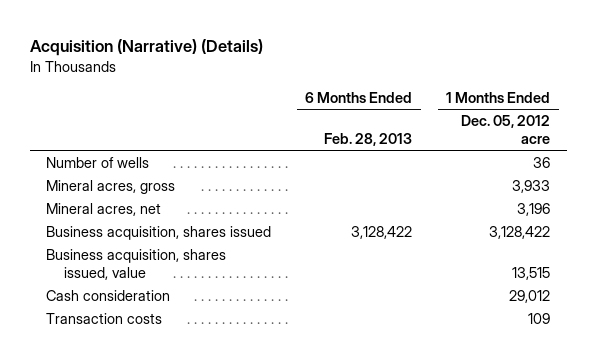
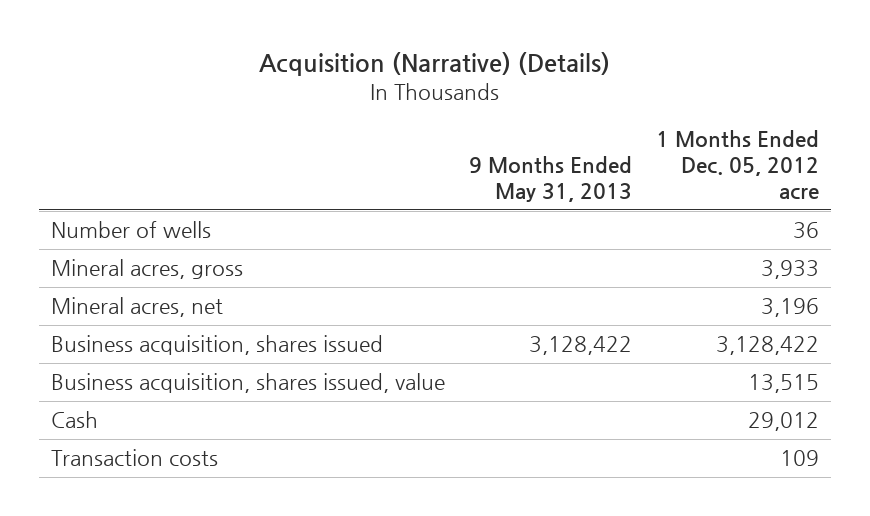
- | 6 Months Ended Feb. 28, 2013 | 1 Months Ended Dec. 05, 2012 acre
+ | 9 Months Ended May 31, 2013 | 1 Months Ended Dec. 05, 2012 acre
- Cash consideration | | 29,012
+ Cash | | 29,012

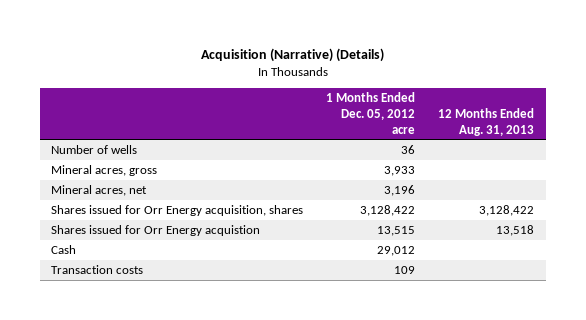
- | 9 Months Ended May 31, 2013 | 1 Months Ended Dec. 05, 2012 acre
+ | 1 Months Ended Dec. 05, 2012 acre | 12 Months Ended Aug. 31, 2013
- Business acquisition, shares issued | 3,128,422 | 3,128,422
- Business acquisition, shares issued, value | | 13,515
+ Shares issued for Orr Energy acquisition, shares | 3,128,422 | 3,128,422
+ Shares issued for Orr Energy acquistion | 13,515 | 13,518

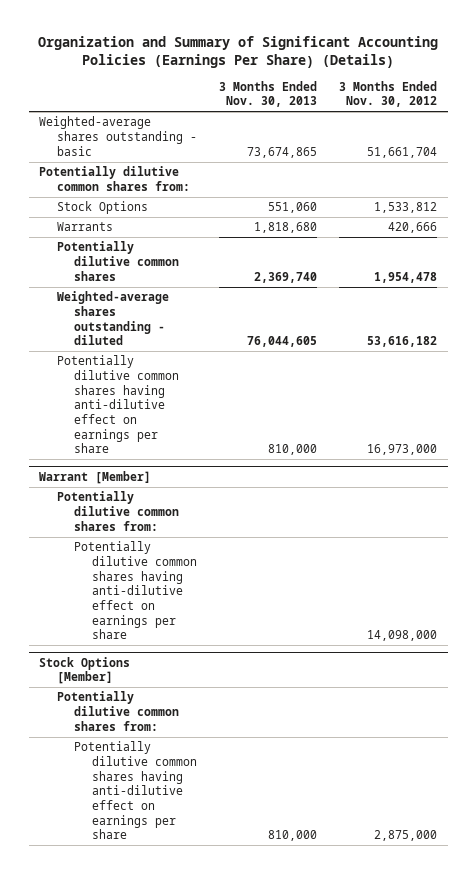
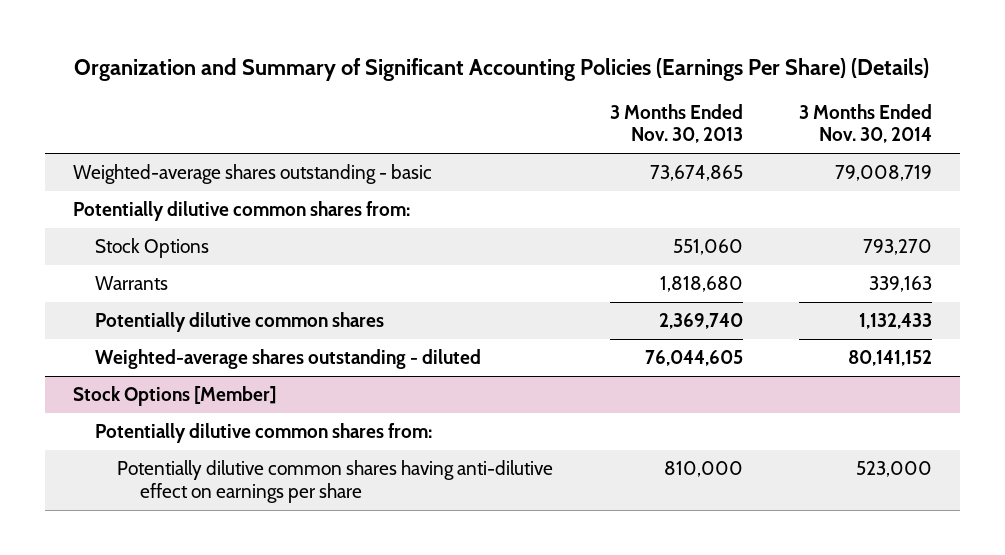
- | 3 Months Ended Nov. 30, 2013 | 3 Months Ended Nov. 30, 2012
+ | 3 Months Ended Nov. 30, 2013 | 3 Months Ended Nov. 30, 2014
- Potentially dilutive common shares having anti-dilutive effect on earnings per share | 810,000 | 16,973,000
- Warrant [Member]
- Potentially dilutive common shares from:
- Potentially dilutive common shares having anti-dilutive effect on earnings per share | | 14,098,000

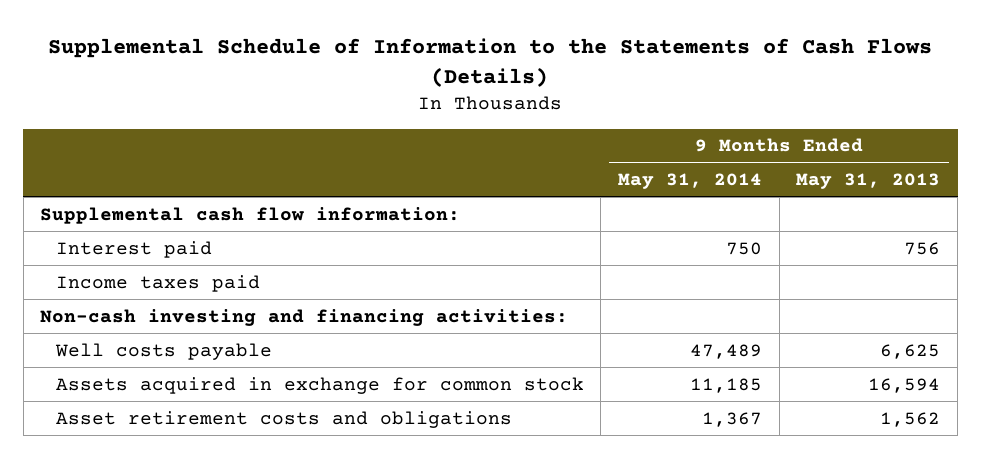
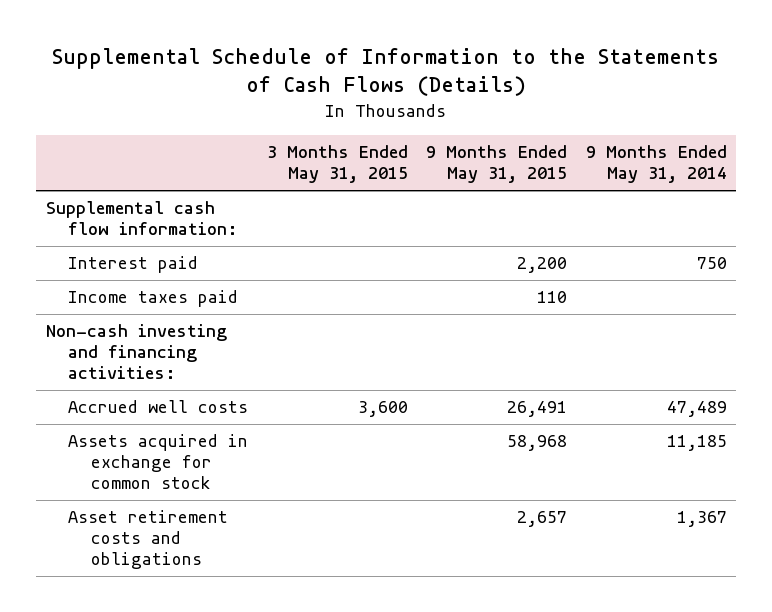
- | 9 Months Ended May 31, 2014 | 9 Months Ended May 31, 2013
+ | 3 Months Ended May 31, 2015 | 9 Months Ended May 31, 2015 | 9 Months Ended May 31, 2014
- Well costs payable | 47,489 | 6,625
+ Accrued well costs | 3,600 | 26,491 | 47,489

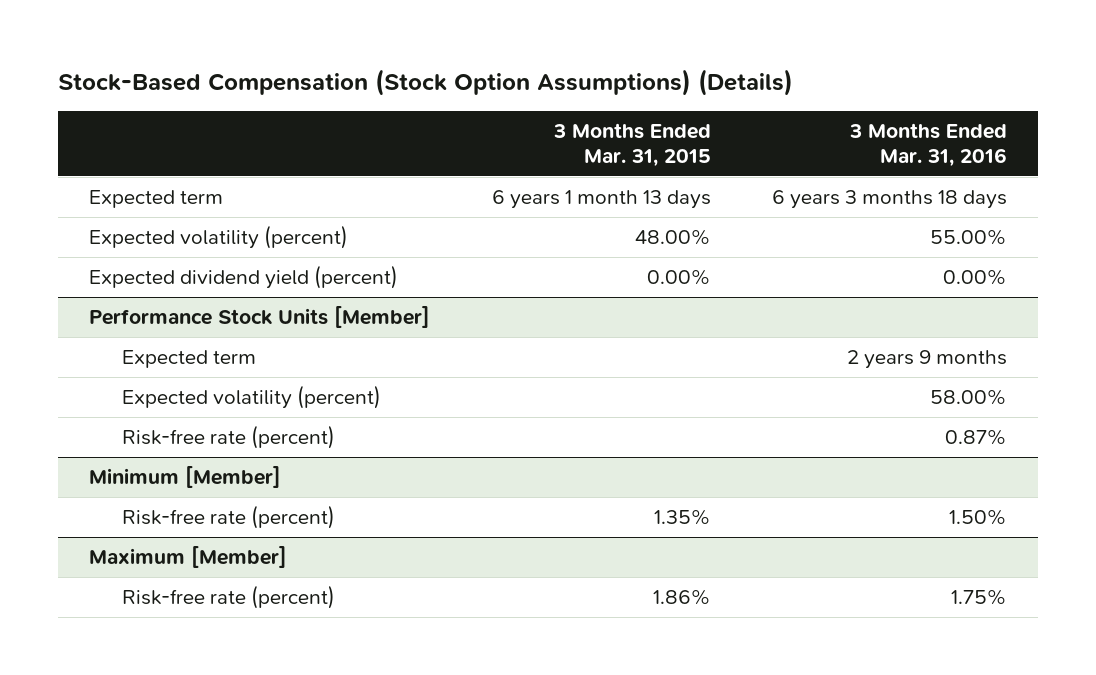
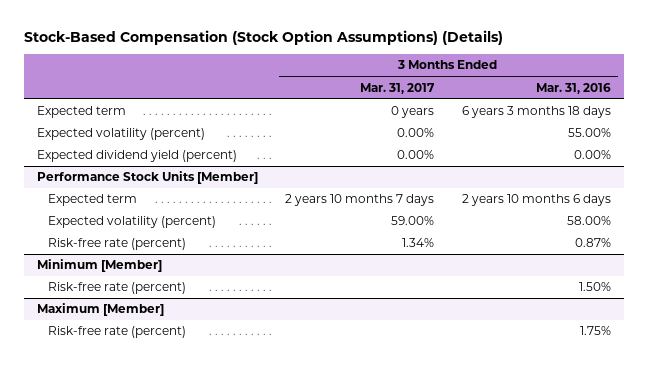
- | 3 Months Ended Mar. 31, 2015 | 3 Months Ended Mar. 31, 2016
+ | 3 Months Ended Mar. 31, 2017 | 3 Months Ended Mar. 31, 2016
@ Performance Stock Units [Member]
- Expected term | | 2 years 9 months
+ Expected term | 2 years 10 months 7 days | 2 years 10 months 6 days

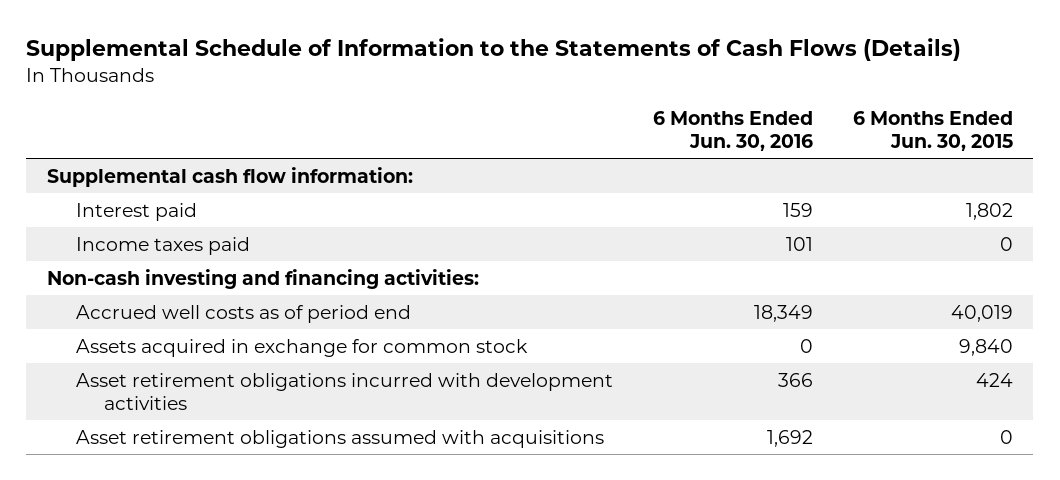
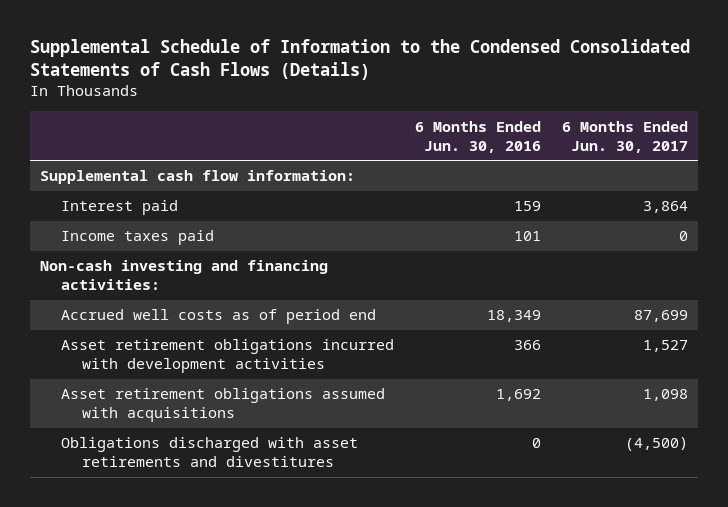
- Supplemental Schedule of Information to the Statements of Cash Flows (Details)
+ Supplemental Schedule of Information to the Condensed Consolidated Statements of Cash Flows (Details)
- | 6 Months Ended Jun. 30, 2016 | 6 Months Ended Jun. 30, 2015
+ | 6 Months Ended Jun. 30, 2016 | 6 Months Ended Jun. 30, 2017
- Assets acquired in exchange for common stock | 0 | 9,840
+ Obligations discharged with asset retirements and divestitures | 0 | (4,500)

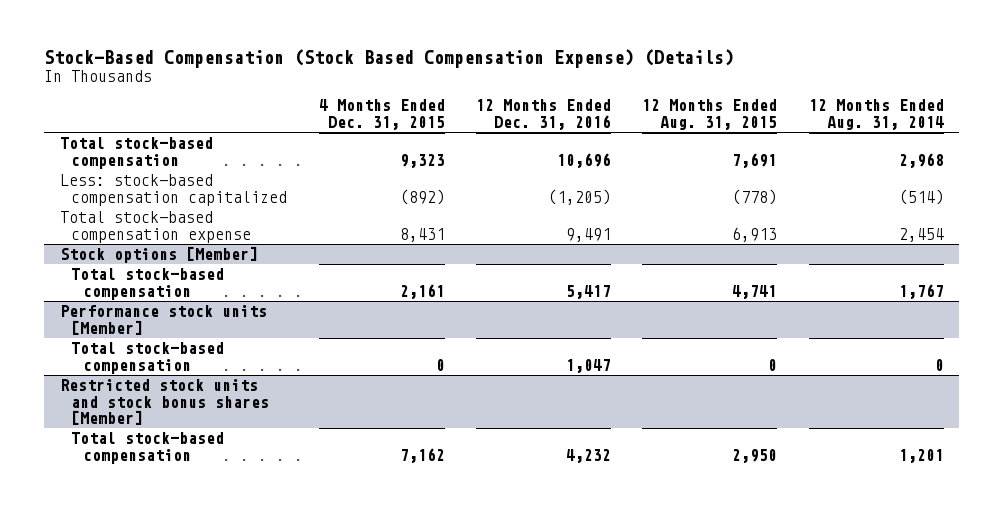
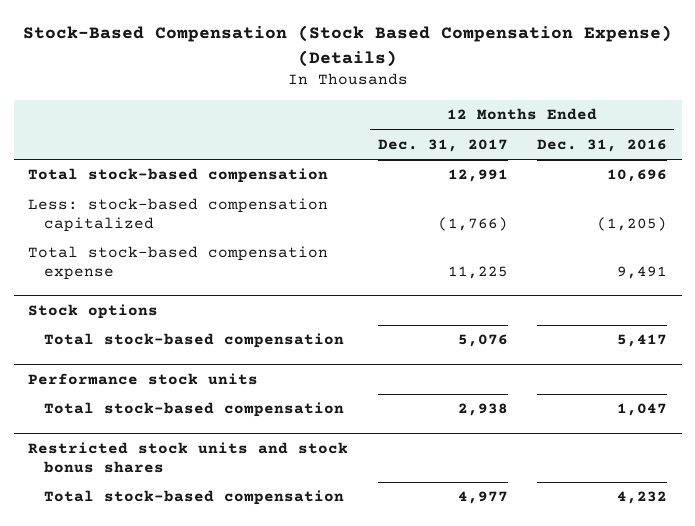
- | 4 Months Ended Dec. 31, 2015 | 12 Months Ended Dec. 31, 2016 | 12 Months Ended Aug. 31, 2015 | 12 Months Ended Aug. 31, 2014
+ | 12 Months Ended Dec. 31, 2017 | 12 Months Ended Dec. 31, 2016
- Stock options [Member]
+ Stock options
- Performance stock units [Member]
+ Performance stock units
- Restricted stock units and stock bonus shares [Member]
+ Restricted stock units and stock bonus shares

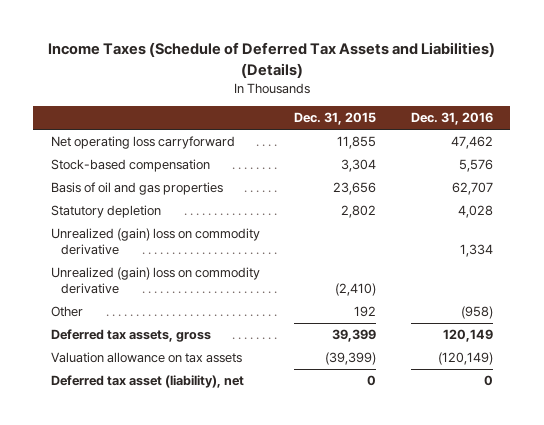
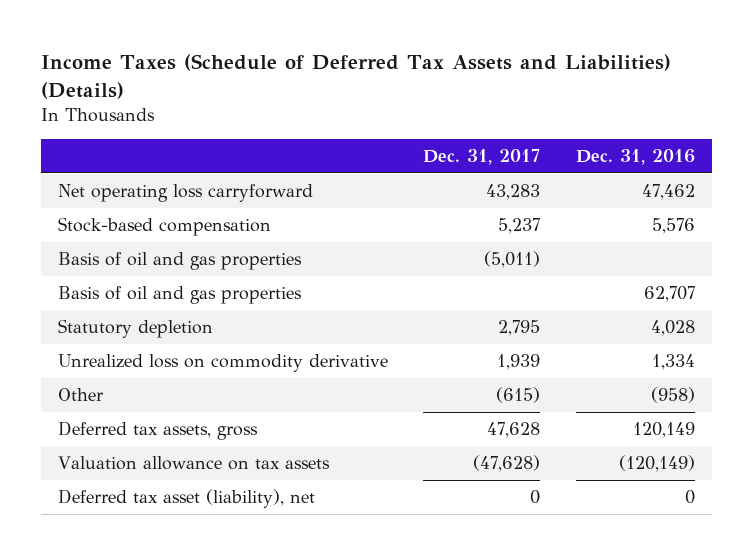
- | Dec. 31, 2015 | Dec. 31, 2016
+ | Dec. 31, 2017 | Dec. 31, 2016
+ Basis of oil and gas properties | (5,011) |
- Unrealized (gain) loss on commodity derivative | | 1,334
- Unrealized (gain) loss on commodity derivative | (2,410) |
+ Unrealized loss on commodity derivative | 1,939 | 1,334

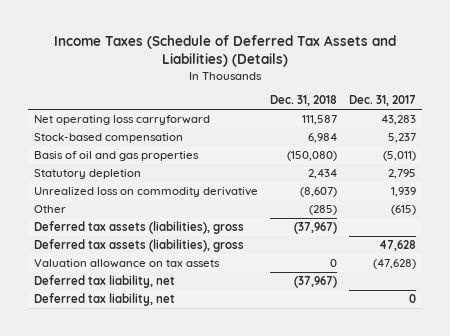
- | Dec. 31, 2017 | Dec. 31, 2016
+ | Dec. 31, 2018 | Dec. 31, 2017
- Basis of oil and gas properties | | 62,707
- Deferred tax assets, gross | 47,628 | 120,149
+ Deferred tax assets (liabilities), gross | (37,967) |
+ Deferred tax assets (liabilities), gross | | 47,628
- Deferred tax asset (liability), net | 0 | 0
+ Deferred tax liability, net | (37,967) |
+ Deferred tax liability, net | | 0

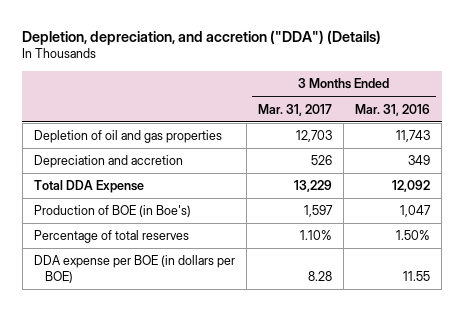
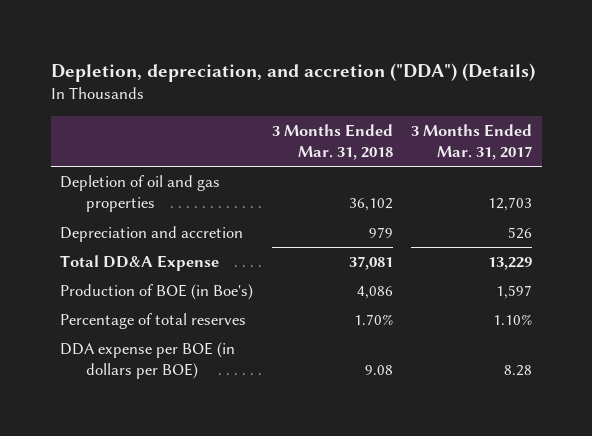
- | 3 Months Ended Mar. 31, 2017 | 3 Months Ended Mar. 31, 2016
+ | 3 Months Ended Mar. 31, 2018 | 3 Months Ended Mar. 31, 2017
- Total DDA Expense | 13,229 | 12,092
+ Total DD&A Expense | 37,081 | 13,229

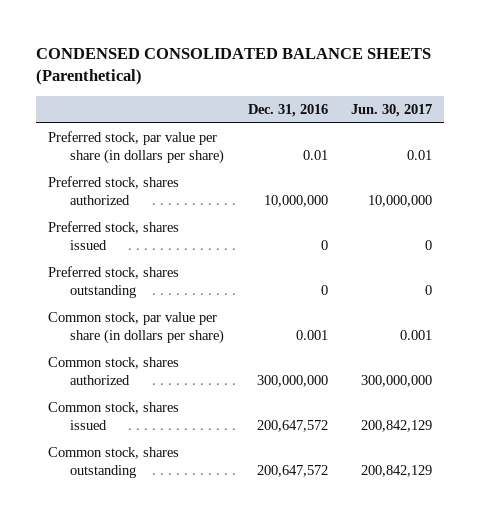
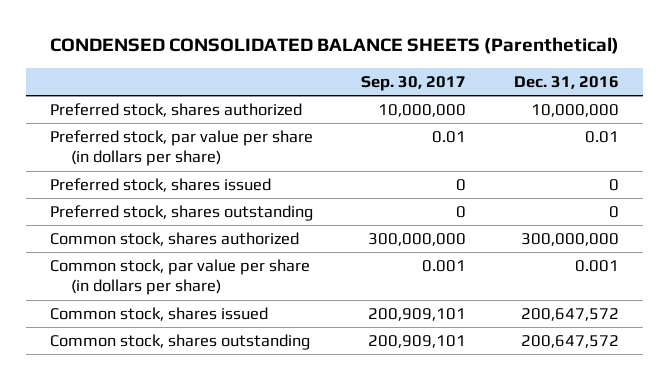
- | Dec. 31, 2016 | Jun. 30, 2017
+ | Sep. 30, 2017 | Dec. 31, 2016
moved down: Preferred stock, par value per share (in dollars per share) | 0.01 | 0.01
moved down: Common stock, par value per share (in dollars per share) | 0.001 | 0.001

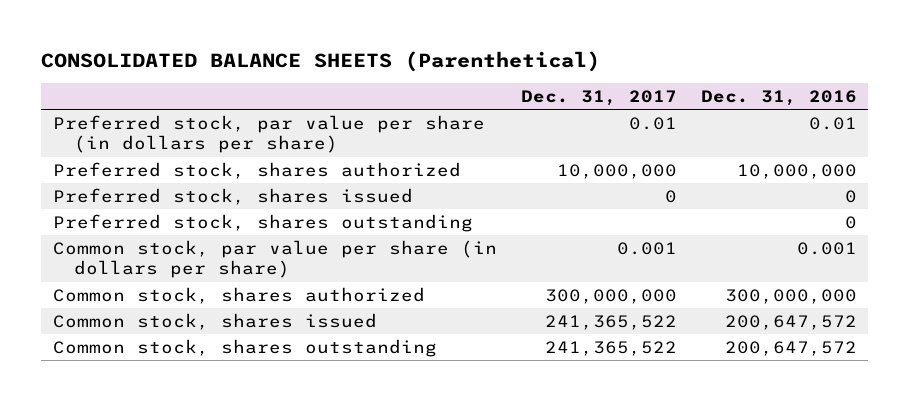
- CONDENSED CONSOLIDATED BALANCE SHEETS (Parenthetical)
+ CONSOLIDATED BALANCE SHEETS (Parenthetical)
- | Sep. 30, 2017 | Dec. 31, 2016
+ | Dec. 31, 2017 | Dec. 31, 2016
moved down: Preferred stock, shares authorized | 10,000,000 | 10,000,000
moved down: Common stock, shares authorized | 300,000,000 | 300,000,000

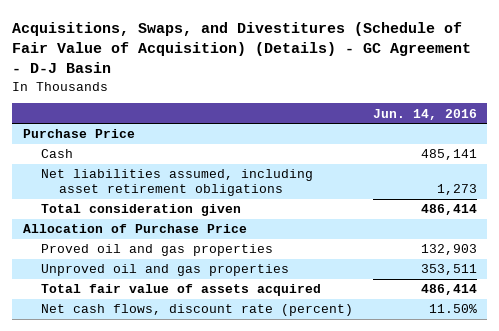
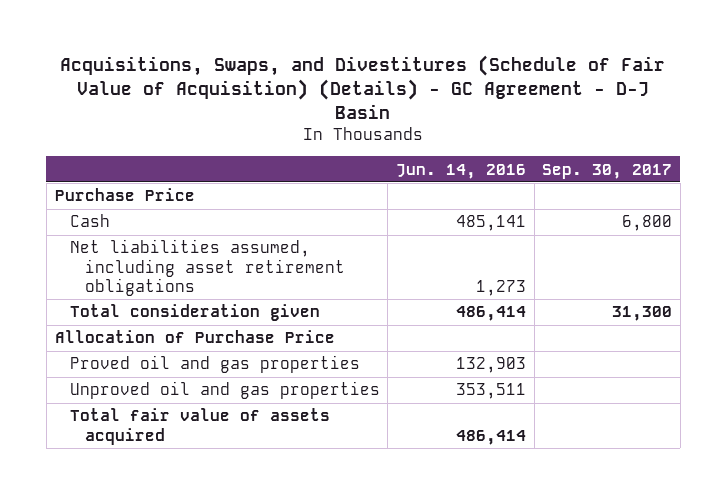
- | Jun. 14, 2016
+ | Jun. 14, 2016 | Sep. 30, 2017
- Net cash flows, discount rate (percent) | 11.50%

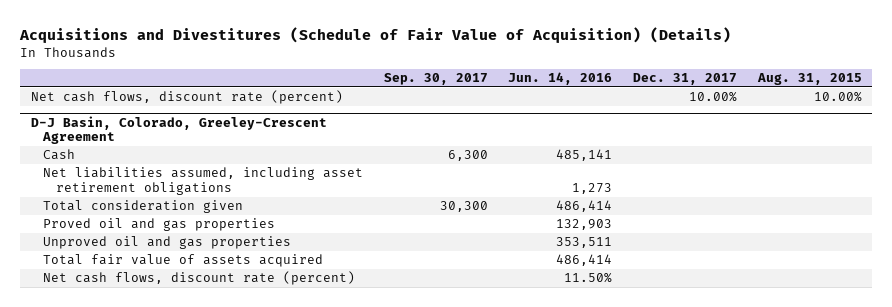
- Acquisitions, Swaps, and Divestitures (Schedule of Fair Value of Acquisition) (Details) - GC Agreement - D-J Basin
+ Acquisitions and Divestitures (Schedule of Fair Value of Acquisition) (Details)
- | Jun. 14, 2016 | Sep. 30, 2017
+ | Sep. 30, 2017 | Jun. 14, 2016 | Dec. 31, 2017 | Aug. 31, 2015
- Purchase Price
- Cash | 485,141 | 6,800
+ Net cash flows, discount rate (percent) | | | 10.00% | 10.00%
+ D-J Basin, Colorado, Greeley-Crescent Agreement
+ Cash | 6,300 | 485,141 | |
- Total consideration given | 486,414 | 31,300
- Allocation of Purchase Price
+ Total consideration given | 30,300 | 486,414 | |
+ Net cash flows, discount rate (percent) | | 11.50% | |

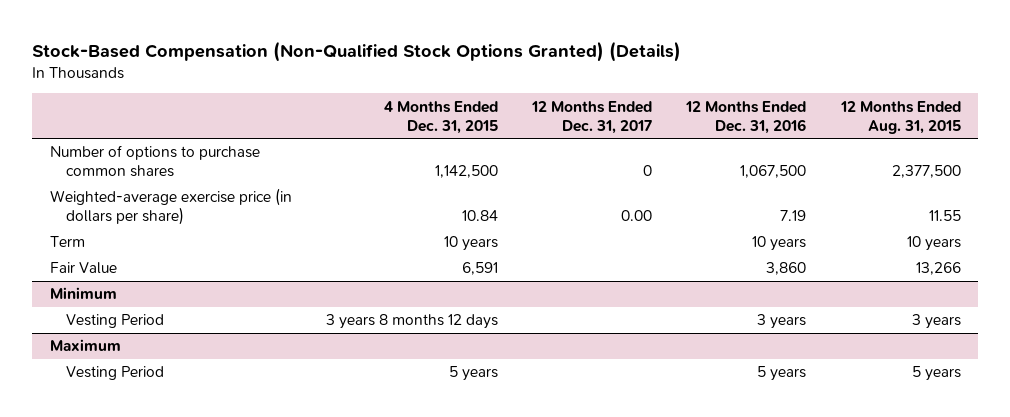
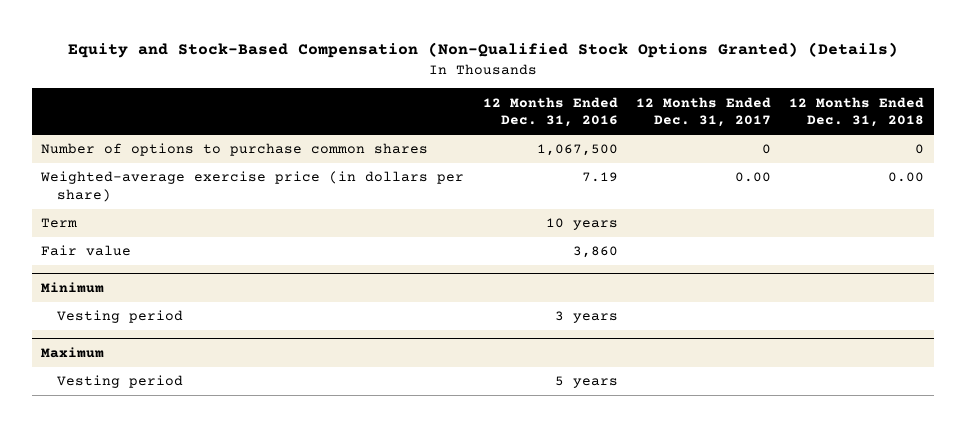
- Stock-Based Compensation (Non-Qualified Stock Options Granted) (Details)
+ Equity and Stock-Based Compensation (Non-Qualified Stock Options Granted) (Details)
- | 4 Months Ended Dec. 31, 2015 | 12 Months Ended Dec. 31, 2017 | 12 Months Ended Dec. 31, 2016 | 12 Months Ended Aug. 31, 2015
+ | 12 Months Ended Dec. 31, 2016 | 12 Months Ended Dec. 31, 2017 | 12 Months Ended Dec. 31, 2018
- Fair Value | 6,591 | | 3,860 | 13,266
+ Fair value | 3,860 | |
@ Minimum
- Vesting Period | 3 years 8 months 12 days | | 3 years | 3 years
+ Vesting period | 3 years | |
@ Maximum
- Vesting Period | 5 years | | 5 years | 5 years
+ Vesting period | 5 years | |

